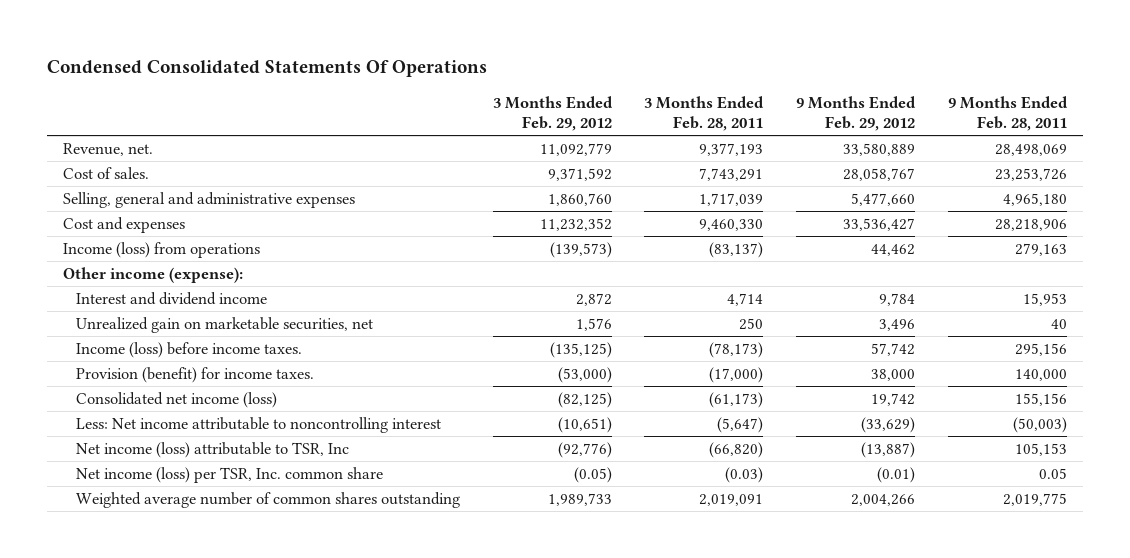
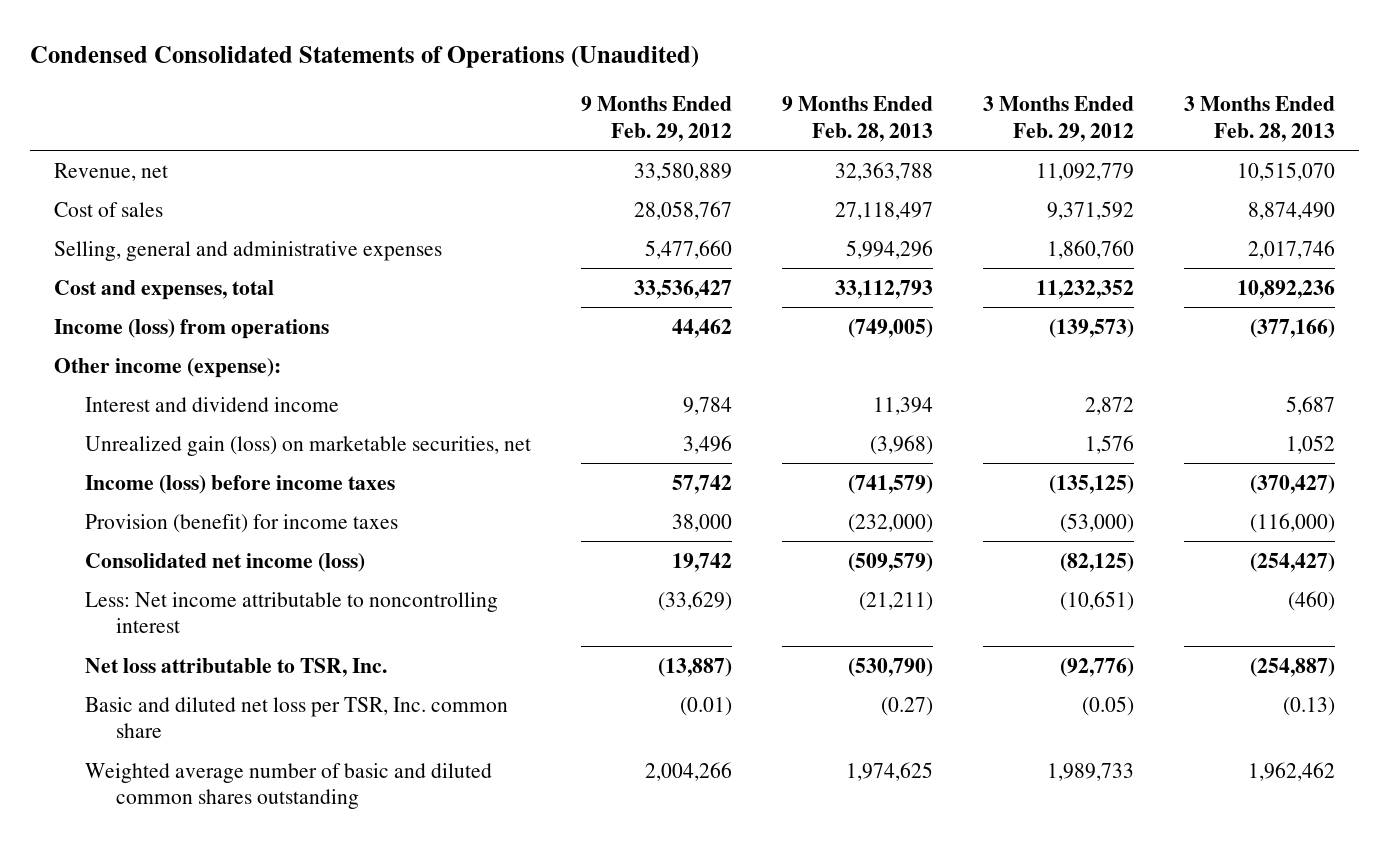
- Condensed Consolidated Statements Of Operations
+ Condensed Consolidated Statements of Operations (Unaudited)
- | 3 Months Ended Feb. 29, 2012 | 3 Months Ended Feb. 28, 2011 | 9 Months Ended Feb. 29, 2012 | 9 Months Ended Feb. 28, 2011
+ | 9 Months Ended Feb. 29, 2012 | 9 Months Ended Feb. 28, 2013 | 3 Months Ended Feb. 29, 2012 | 3 Months Ended Feb. 28, 2013
- Revenue, net. | 11,092,779 | 9,377,193 | 33,580,889 | 28,498,069
- Cost of sales. | 9,371,592 | 7,743,291 | 28,058,767 | 23,253,726
+ Revenue, net | 33,580,889 | 32,363,788 | 11,092,779 | 10,515,070
+ Cost of sales | 28,058,767 | 27,118,497 | 9,371,592 | 8,874,490
- Cost and expenses | 11,232,352 | 9,460,330 | 33,536,427 | 28,218,906
+ Cost and expenses, total | 33,536,427 | 33,112,793 | 11,232,352 | 10,892,236
- Unrealized gain on marketable securities, net | 1,576 | 250 | 3,496 | 40
- Income (loss) before income taxes. | (135,125) | (78,173) | 57,742 | 295,156
- Provision (benefit) for income taxes. | (53,000) | (17,000) | 38,000 | 140,000
+ Unrealized gain (loss) on marketable securities, net | 3,496 | (3,968) | 1,576 | 1,052
+ Income (loss) before income taxes | 57,742 | (741,579) | (135,125) | (370,427)
+ Provision (benefit) for income taxes | 38,000 | (232,000) | (53,000) | (116,000)
- Net income (loss) attributable to TSR, Inc | (92,776) | (66,820) | (13,887) | 105,153
- Net income (loss) per TSR, Inc. common share | (0.05) | (0.03) | (0.01) | 0.05
- Weighted average number of common shares outstanding | 1,989,733 | 2,019,091 | 2,004,266 | 2,019,775
+ Net loss attributable to TSR, Inc. | (13,887) | (530,790) | (92,776) | (254,887)
+ Basic and diluted net loss per TSR, Inc. common share | (0.01) | (0.27) | (0.05) | (0.13)
+ Weighted average number of basic and diluted common shares outstanding | 2,004,266 | 1,974,625 | 1,989,733 | 1,962,462

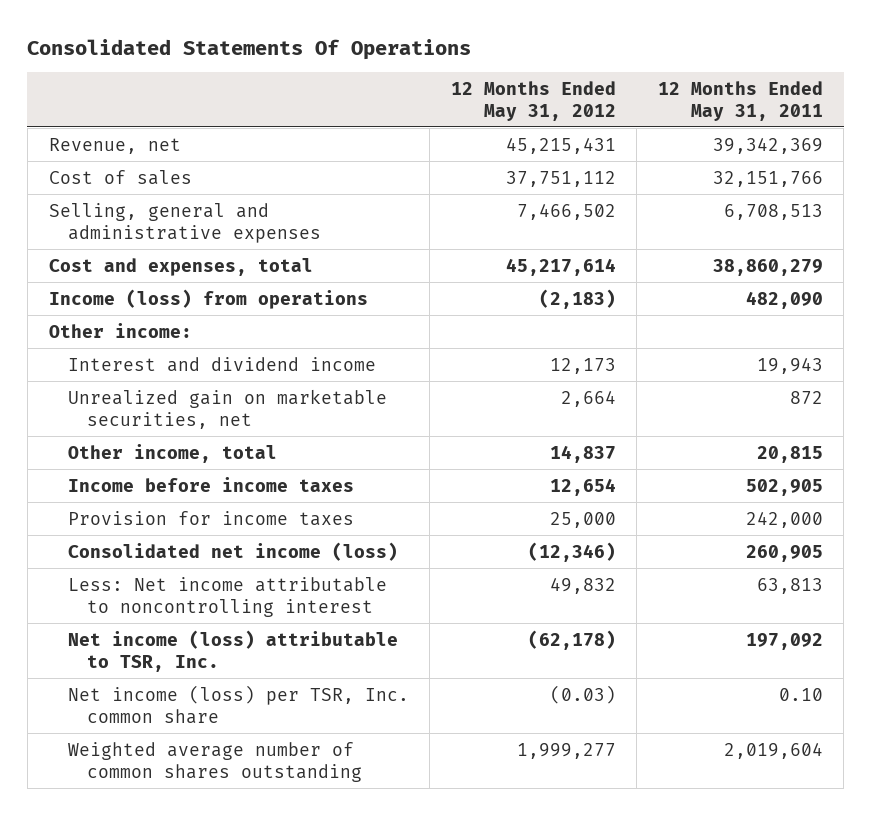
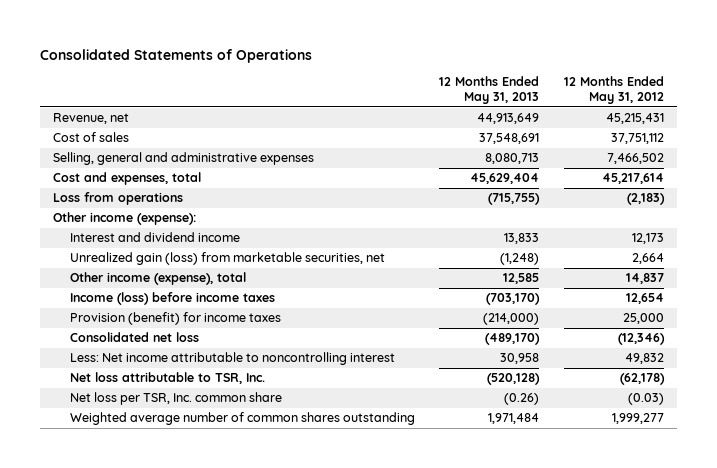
- Consolidated Statements Of Operations
+ Consolidated Statements of Operations
- | 12 Months Ended May 31, 2012 | 12 Months Ended May 31, 2011
+ | 12 Months Ended May 31, 2013 | 12 Months Ended May 31, 2012
- Income (loss) from operations | (2,183) | 482,090
- Other income:
+ Loss from operations | (715,755) | (2,183)
+ Other income (expense):
- Unrealized gain on marketable securities, net | 2,664 | 872
- Other income, total | 14,837 | 20,815
- Income before income taxes | 12,654 | 502,905
- Provision for income taxes | 25,000 | 242,000
- Consolidated net income (loss) | (12,346) | 260,905
+ Unrealized gain (loss) from marketable securities, net | (1,248) | 2,664
+ Other income (expense), total | 12,585 | 14,837
+ Income (loss) before income taxes | (703,170) | 12,654
+ Provision (benefit) for income taxes | (214,000) | 25,000
+ Consolidated net loss | (489,170) | (12,346)
- Net income (loss) attributable to TSR, Inc. | (62,178) | 197,092
- Net income (loss) per TSR, Inc. common share | (0.03) | 0.10
+ Net loss attributable to TSR, Inc. | (520,128) | (62,178)
+ Net loss per TSR, Inc. common share | (0.26) | (0.03)

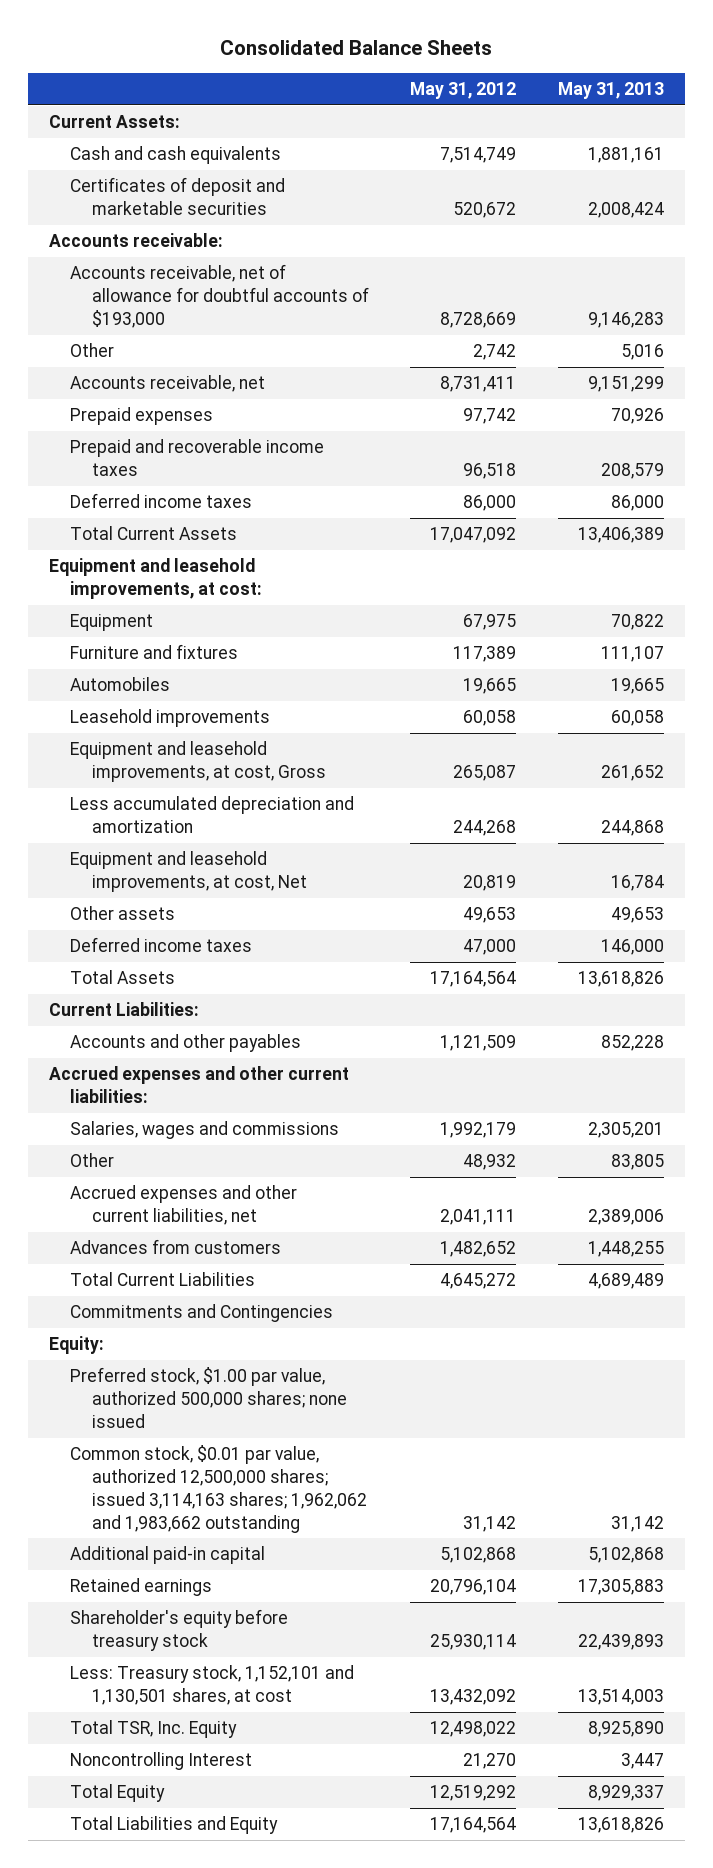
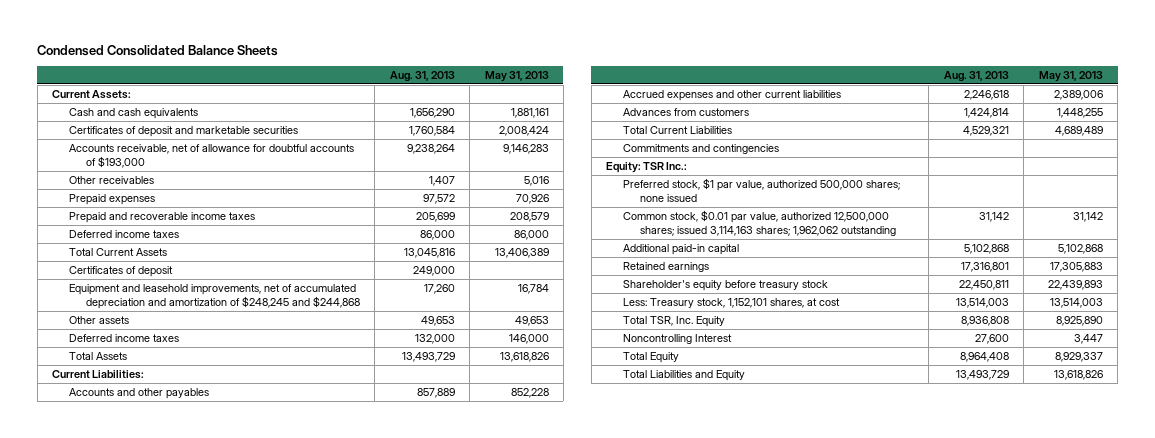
- Consolidated Balance Sheets
+ Condensed Consolidated Balance Sheets
- | May 31, 2012 | May 31, 2013
+ | Aug. 31, 2013 | May 31, 2013
- Accounts receivable:
- Other | 2,742 | 5,016
- Accounts receivable, net | 8,731,411 | 9,151,299
+ Other receivables | 1,407 | 5,016
- Equipment and leasehold improvements, at cost:
- Equipment | 67,975 | 70,822
- Furniture and fixtures | 117,389 | 111,107
- Automobiles | 19,665 | 19,665
- Leasehold improvements | 60,058 | 60,058
- Equipment and leasehold improvements, at cost, Gross | 265,087 | 261,652
- Less accumulated depreciation and amortization | 244,268 | 244,868
- Equipment and leasehold improvements, at cost, Net | 20,819 | 16,784
+ Certificates of deposit | 249,000 |
+ Equipment and leasehold improvements, net of accumulated depreciation and amortization of $248,245 and $244,868 | 17,260 | 16,784
- Accrued expenses and other current liabilities:
- Salaries, wages and commissions | 1,992,179 | 2,305,201
- Other | 48,932 | 83,805
- Accrued expenses and other current liabilities, net | 2,041,111 | 2,389,006
+ Accrued expenses and other current liabilities | 2,246,618 | 2,389,006
- Commitments and Contingencies
- Equity:
- Preferred stock, $1.00 par value, authorized 500,000 shares; none issued
- Common stock, $0.01 par value, authorized 12,500,000 shares; issued 3,114,163 shares; 1,962,062 and 1,983,662 outstanding | 31,142 | 31,142
+ Commitments and contingencies
+ Equity: TSR Inc.:
+ Preferred stock, $1 par value, authorized 500,000 shares; none issued
+ Common stock, $0.01 par value, authorized 12,500,000 shares; issued 3,114,163 shares; 1,962,062 outstanding | 31,142 | 31,142
- Less: Treasury stock, 1,152,101 and 1,130,501 shares, at cost | 13,432,092 | 13,514,003
+ Less: Treasury stock, 1,152,101 shares, at cost | 13,514,003 | 13,514,003

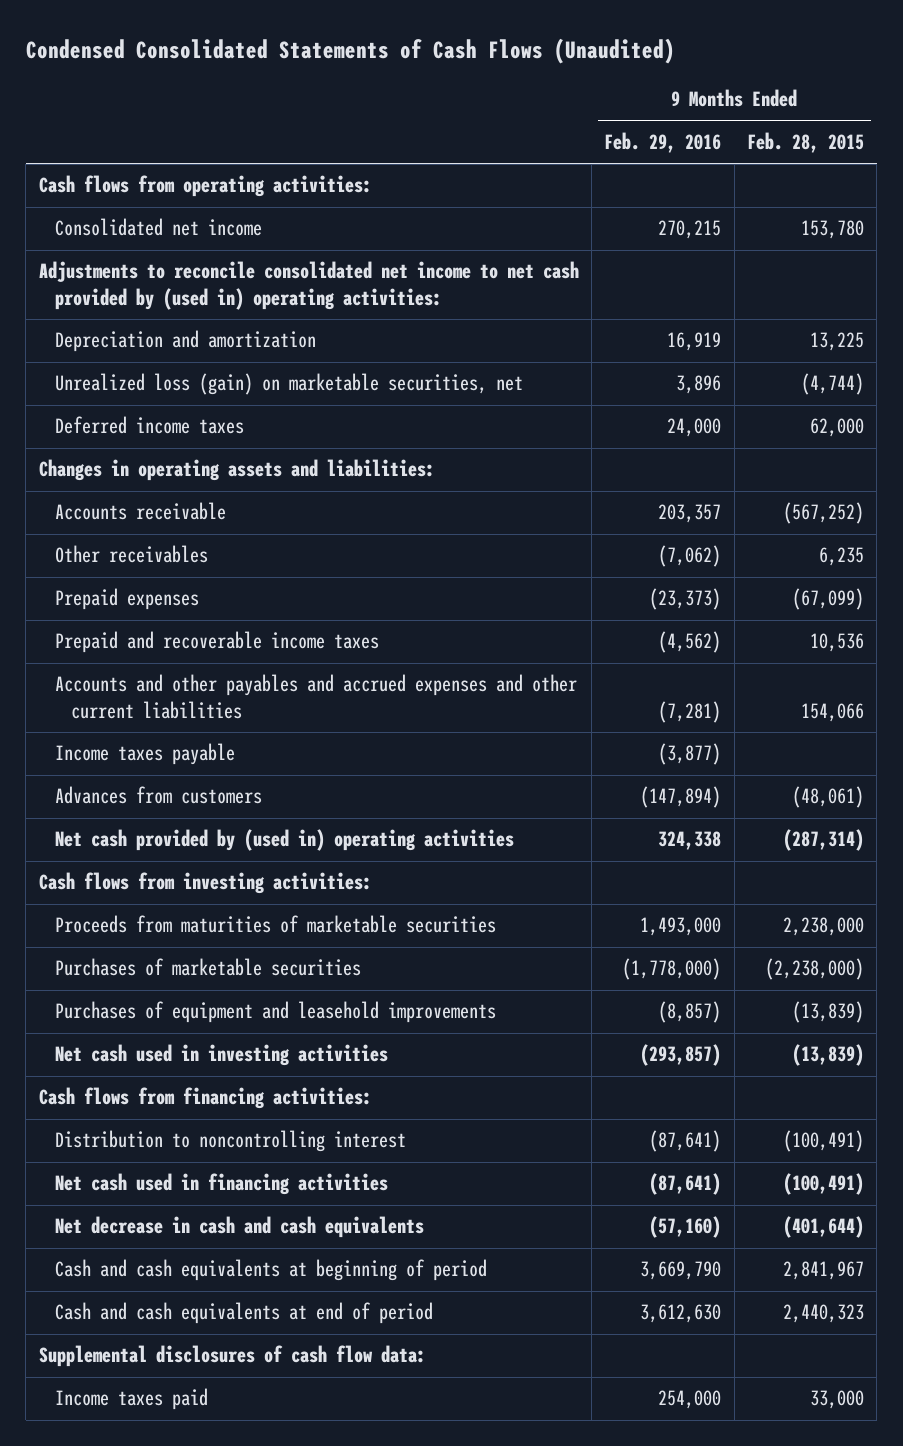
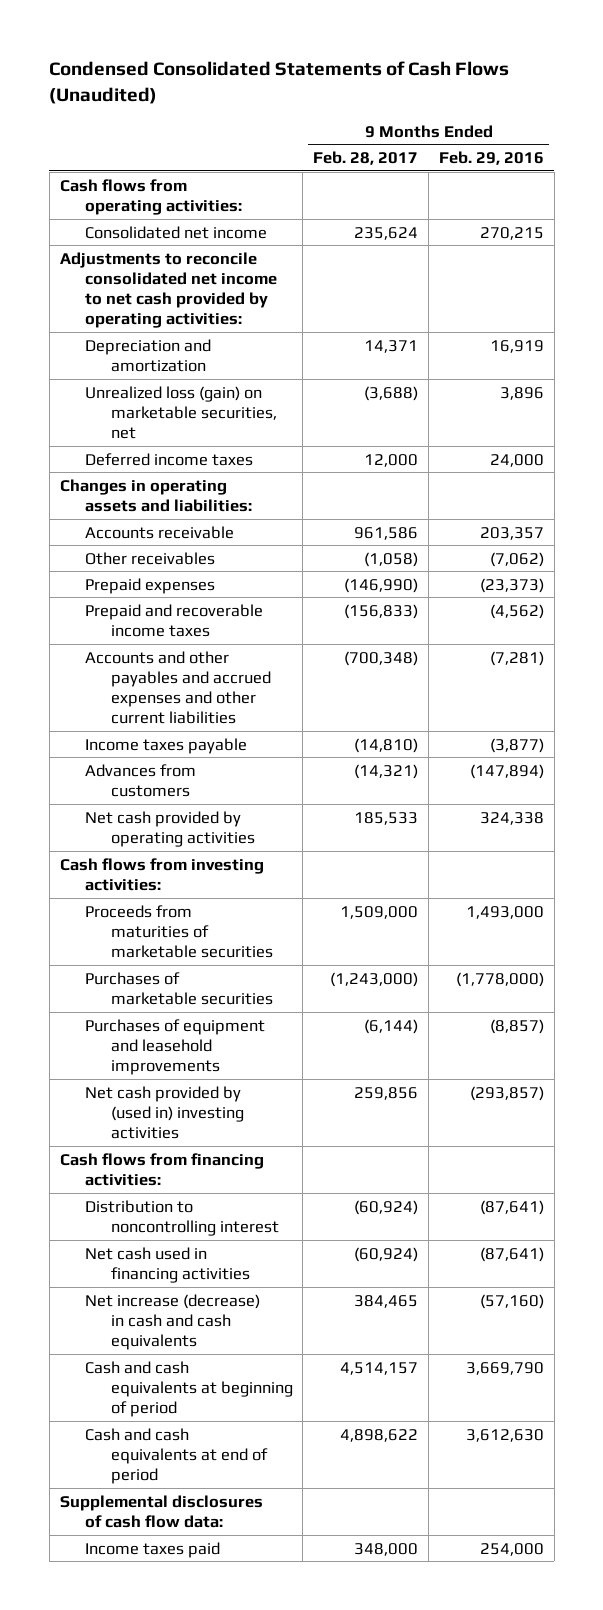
- | 9 Months Ended Feb. 29, 2016 | 9 Months Ended Feb. 28, 2015
+ | 9 Months Ended Feb. 28, 2017 | 9 Months Ended Feb. 29, 2016
- Adjustments to reconcile consolidated net income to net cash provided by (used in) operating activities:
+ Adjustments to reconcile consolidated net income to net cash provided by operating activities:
- Net cash provided by (used in) operating activities | 324,338 | (287,314)
+ Net cash provided by operating activities | 185,533 | 324,338
- Net cash used in investing activities | (293,857) | (13,839)
+ Net cash provided by (used in) investing activities | 259,856 | (293,857)
- Net decrease in cash and cash equivalents | (57,160) | (401,644)
+ Net increase (decrease) in cash and cash equivalents | 384,465 | (57,160)

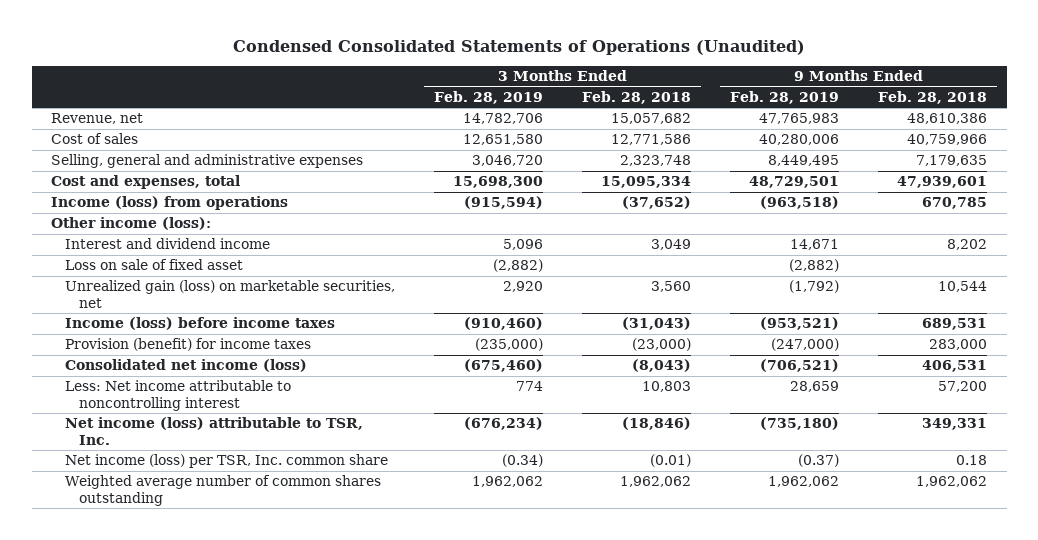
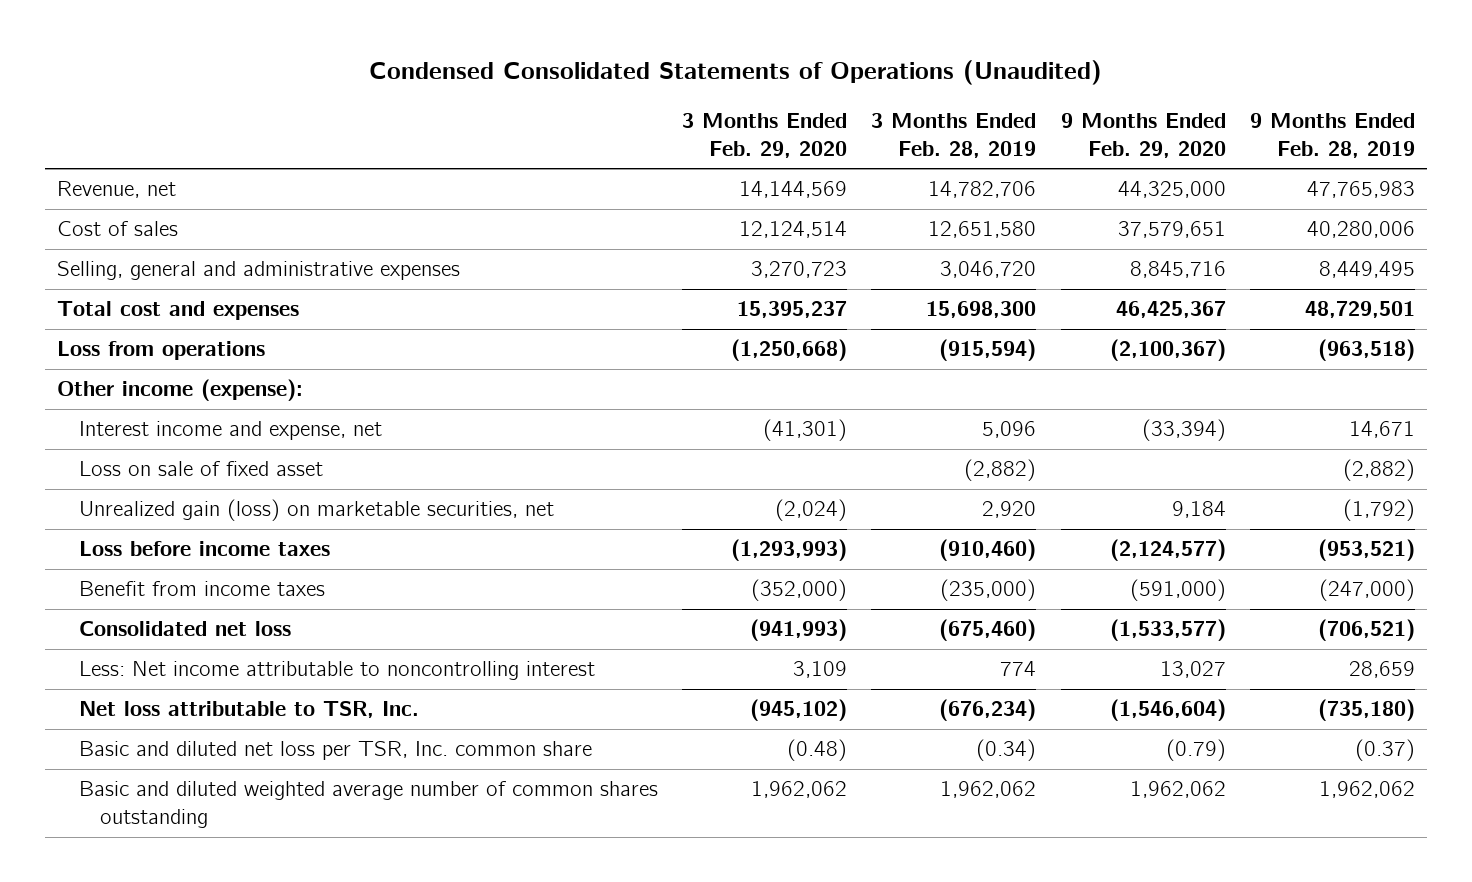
- | 3 Months Ended Feb. 28, 2019 | 3 Months Ended Feb. 28, 2018 | 9 Months Ended Feb. 28, 2019 | 9 Months Ended Feb. 28, 2018
+ | 3 Months Ended Feb. 29, 2020 | 3 Months Ended Feb. 28, 2019 | 9 Months Ended Feb. 29, 2020 | 9 Months Ended Feb. 28, 2019
- Cost and expenses, total | 15,698,300 | 15,095,334 | 48,729,501 | 47,939,601
- Income (loss) from operations | (915,594) | (37,652) | (963,518) | 670,785
- Other income (loss):
- Interest and dividend income | 5,096 | 3,049 | 14,671 | 8,202
+ Total cost and expenses | 15,395,237 | 15,698,300 | 46,425,367 | 48,729,501
+ Loss from operations | (1,250,668) | (915,594) | (2,100,367) | (963,518)
+ Other income (expense):
+ Interest income and expense, net | (41,301) | 5,096 | (33,394) | 14,671
- Income (loss) before income taxes | (910,460) | (31,043) | (953,521) | 689,531
- Provision (benefit) for income taxes | (235,000) | (23,000) | (247,000) | 283,000
- Consolidated net income (loss) | (675,460) | (8,043) | (706,521) | 406,531
+ Loss before income taxes | (1,293,993) | (910,460) | (2,124,577) | (953,521)
+ Benefit from income taxes | (352,000) | (235,000) | (591,000) | (247,000)
+ Consolidated net loss | (941,993) | (675,460) | (1,533,577) | (706,521)
- Net income (loss) attributable to TSR, Inc. | (676,234) | (18,846) | (735,180) | 349,331
- Net income (loss) per TSR, Inc. common share | (0.34) | (0.01) | (0.37) | 0.18
- Weighted average number of common shares outstanding | 1,962,062 | 1,962,062 | 1,962,062 | 1,962,062
+ Net loss attributable to TSR, Inc. | (945,102) | (676,234) | (1,546,604) | (735,180)
+ Basic and diluted net loss per TSR, Inc. common share | (0.48) | (0.34) | (0.79) | (0.37)
+ Basic and diluted weighted average number of common shares outstanding | 1,962,062 | 1,962,062 | 1,962,062 | 1,962,062

